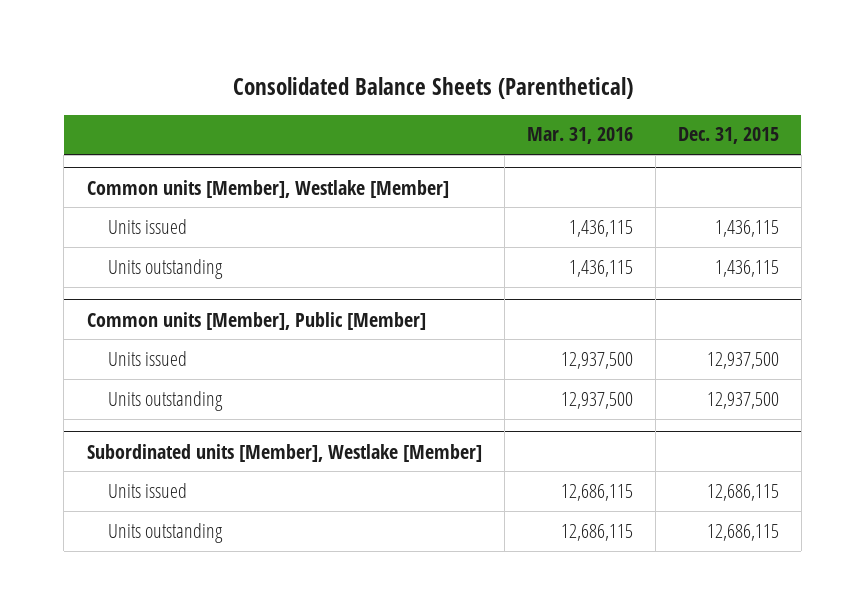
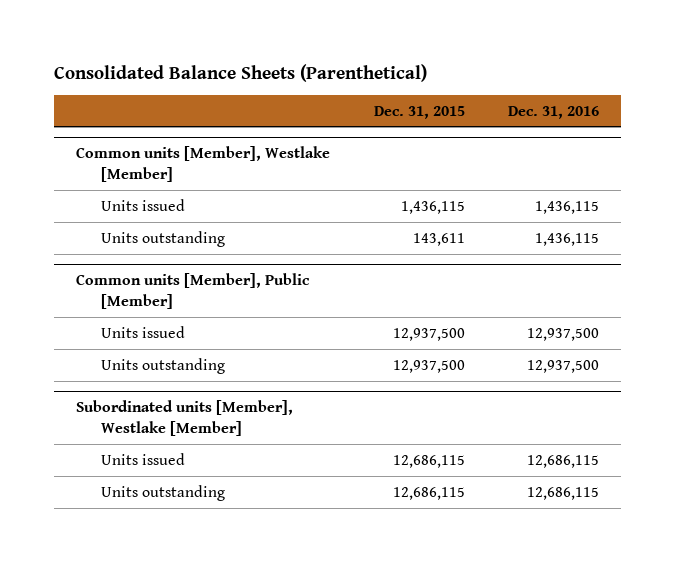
- | Mar. 31, 2016 | Dec. 31, 2015
+ | Dec. 31, 2015 | Dec. 31, 2016
@ Common units [Member], Westlake [Member]
- Units outstanding | 1,436,115 | 1,436,115
+ Units outstanding | 143,611 | 1,436,115

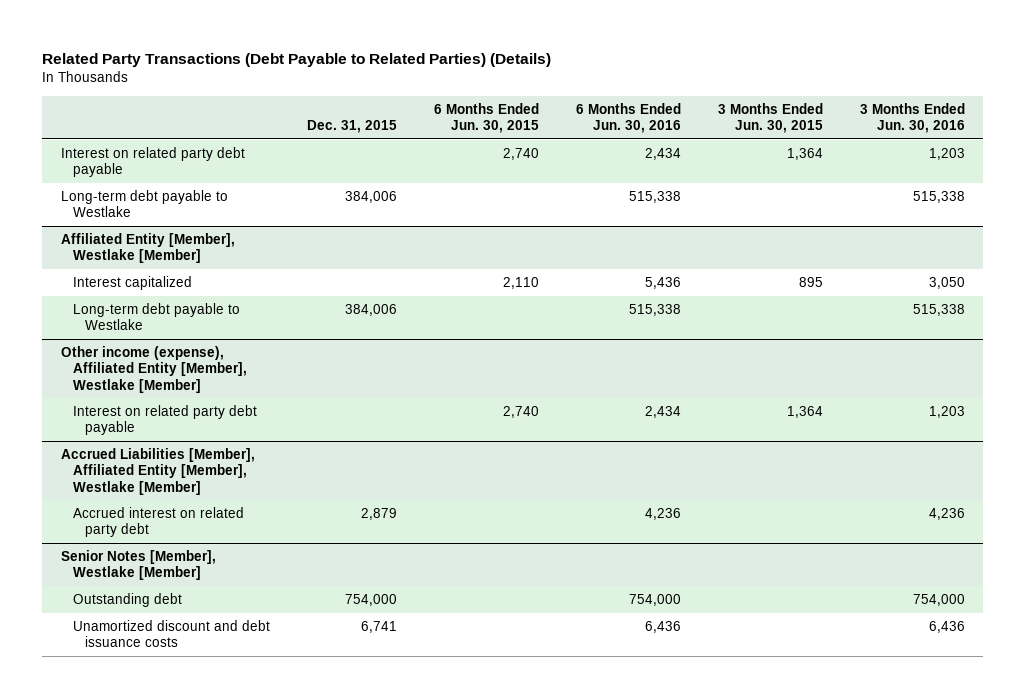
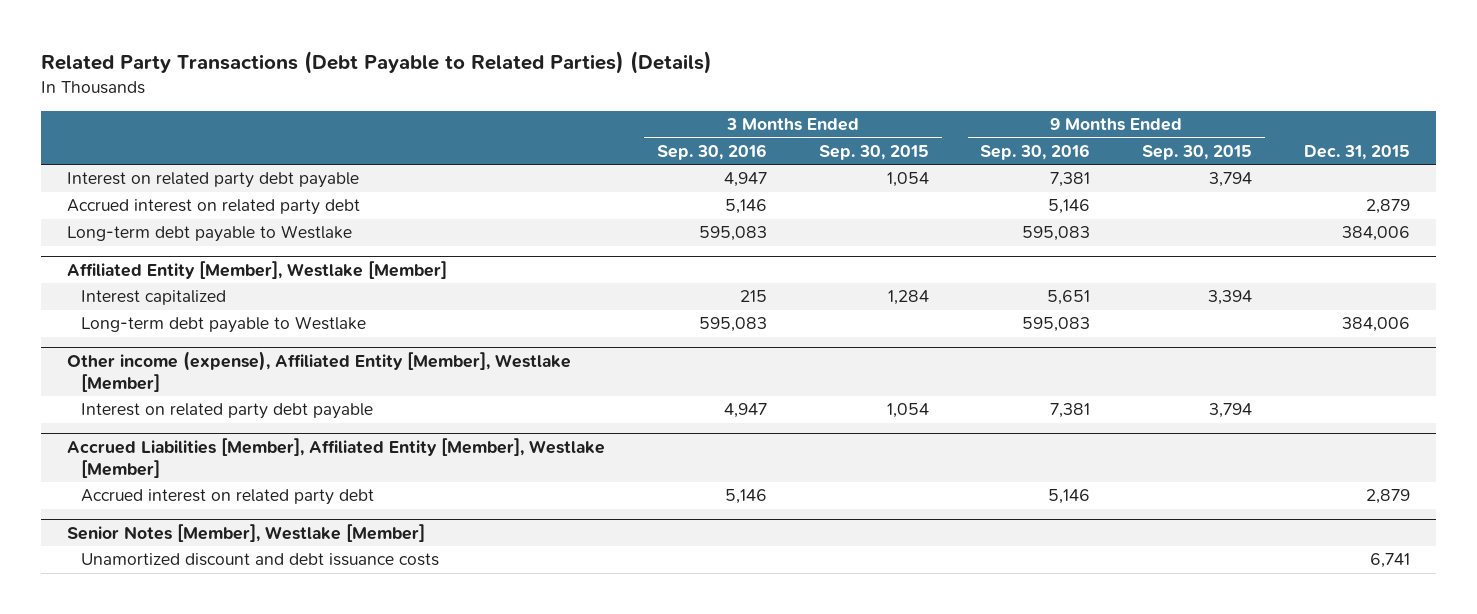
- | Dec. 31, 2015 | 6 Months Ended Jun. 30, 2015 | 6 Months Ended Jun. 30, 2016 | 3 Months Ended Jun. 30, 2015 | 3 Months Ended Jun. 30, 2016
+ | 3 Months Ended Sep. 30, 2016 | 3 Months Ended Sep. 30, 2015 | 9 Months Ended Sep. 30, 2016 | 9 Months Ended Sep. 30, 2015 | Dec. 31, 2015
+ Accrued interest on related party debt | 5,146 | | 5,146 | | 2,879
@ Senior Notes [Member], Westlake [Member]
- Outstanding debt | 754,000 | | 754,000 | | 754,000

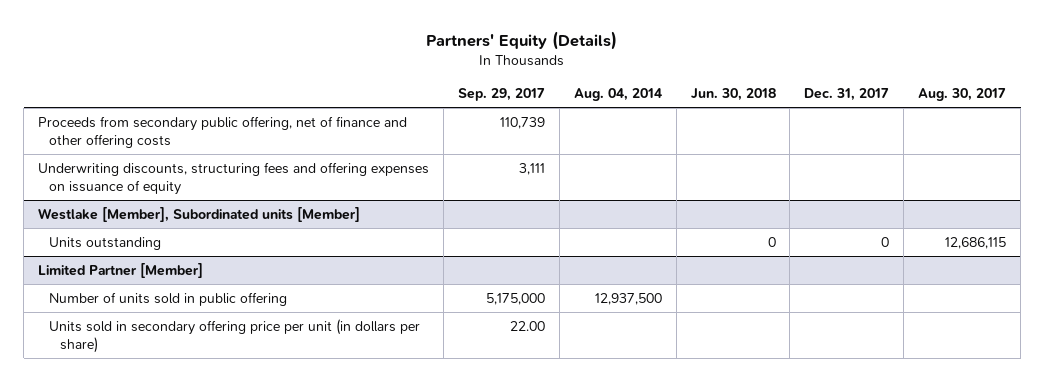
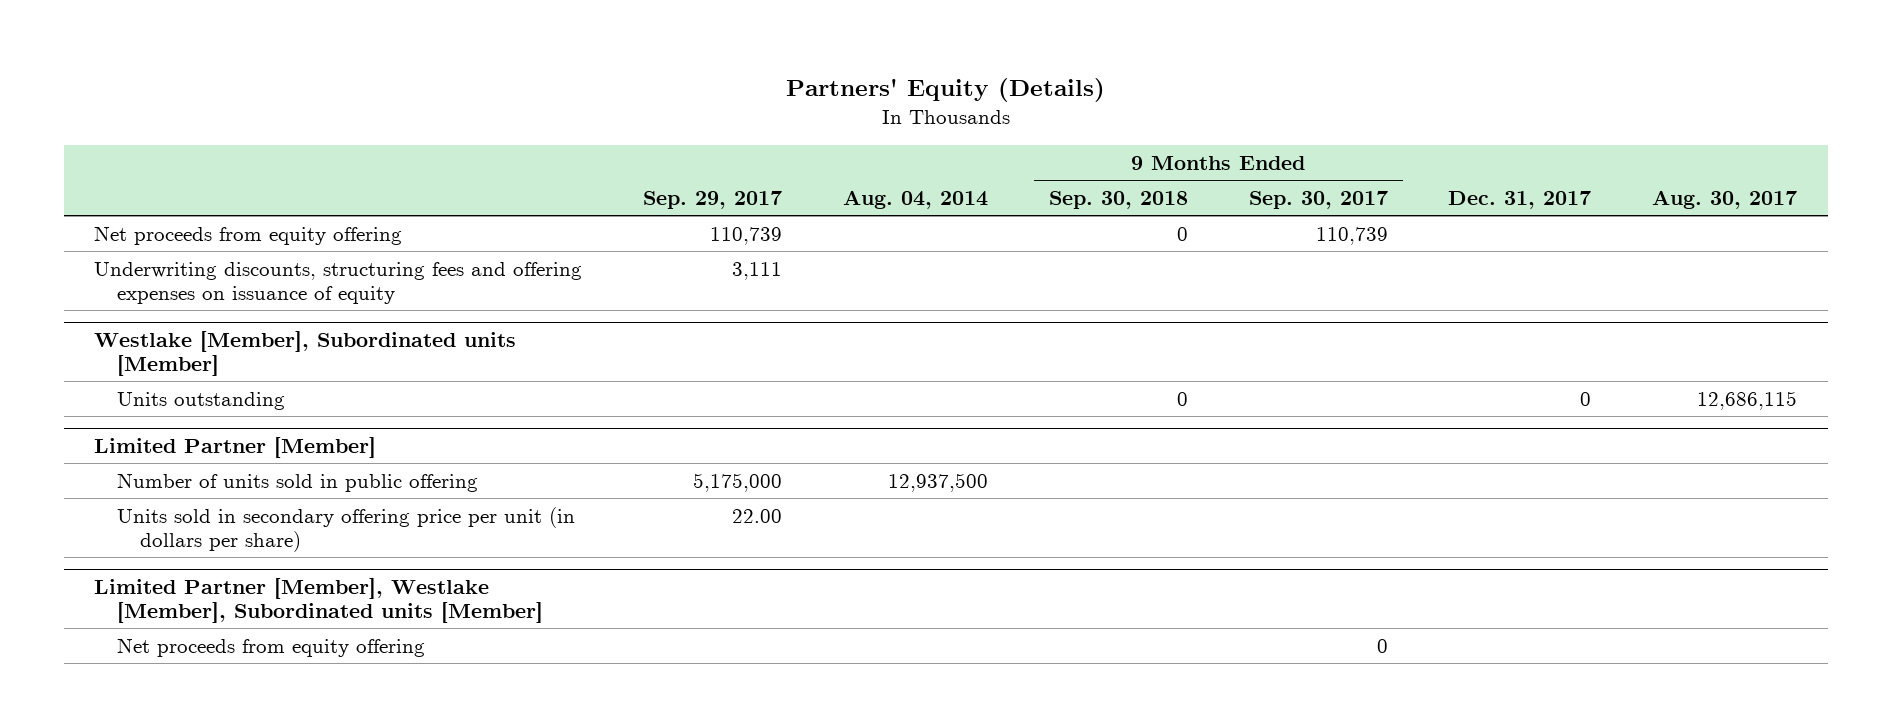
- | Sep. 29, 2017 | Aug. 04, 2014 | Jun. 30, 2018 | Dec. 31, 2017 | Aug. 30, 2017
+ | Sep. 29, 2017 | Aug. 04, 2014 | 9 Months Ended Sep. 30, 2018 | 9 Months Ended Sep. 30, 2017 | Dec. 31, 2017 | Aug. 30, 2017
- Proceeds from secondary public offering, net of finance and other offering costs | 110,739 | | | |
+ Net proceeds from equity offering | 110,739 | | 0 | 110,739 | |
+ Limited Partner [Member], Westlake [Member], Subordinated units [Member]
+ Net proceeds from equity offering | | | | 0 | |

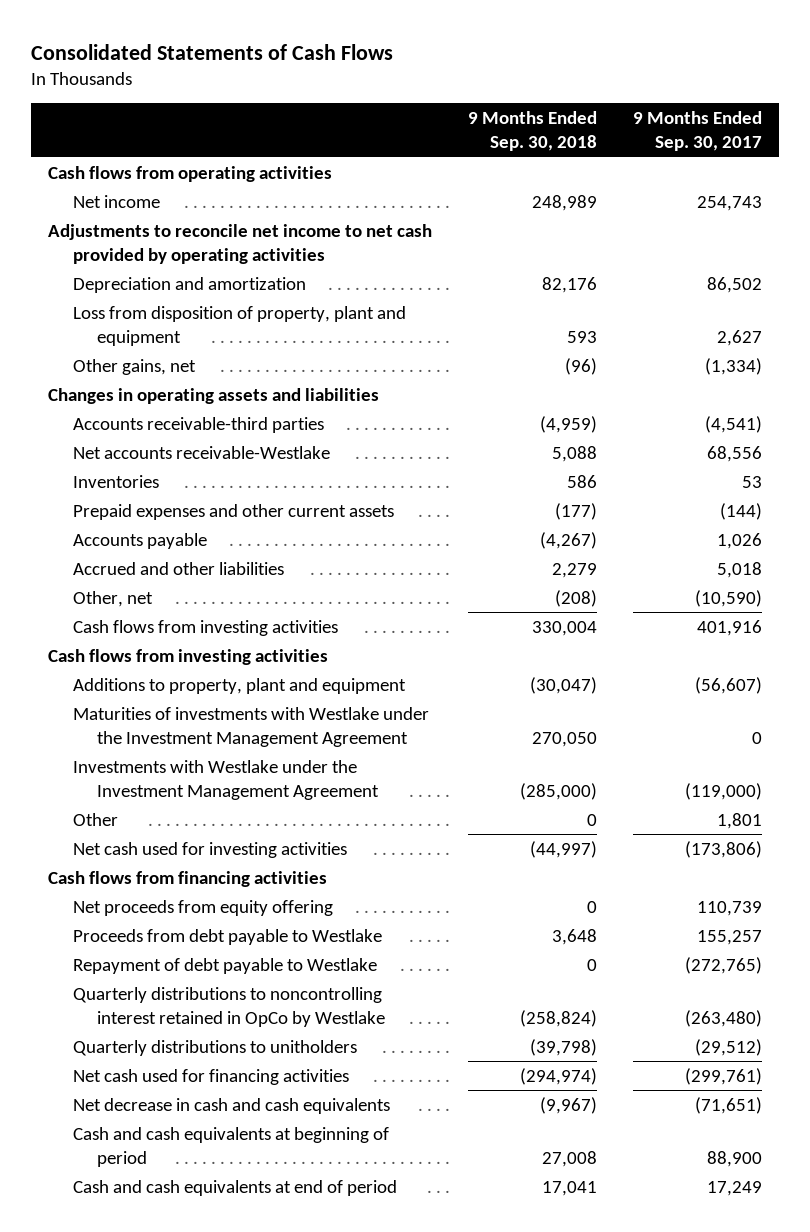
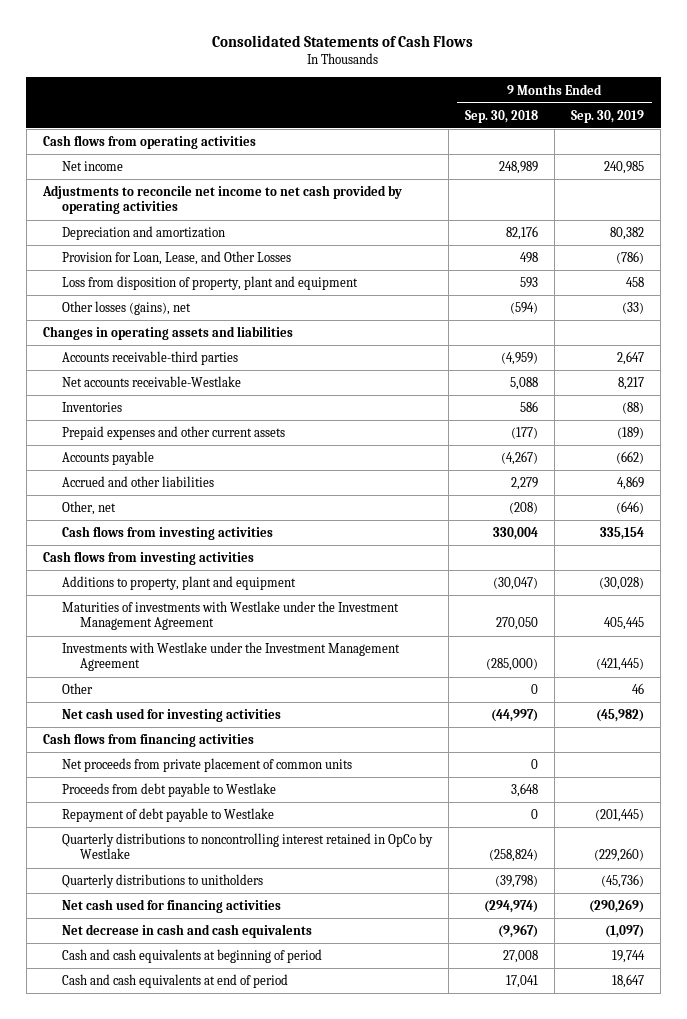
- | 9 Months Ended Sep. 30, 2018 | 9 Months Ended Sep. 30, 2017
+ | 9 Months Ended Sep. 30, 2018 | 9 Months Ended Sep. 30, 2019
+ Provision for Loan, Lease, and Other Losses | 498 | (786)
- Other gains, net | (96) | (1,334)
+ Other losses (gains), net | (594) | (33)
- Net proceeds from equity offering | 0 | 110,739
+ Net proceeds from private placement of common units | 0 |

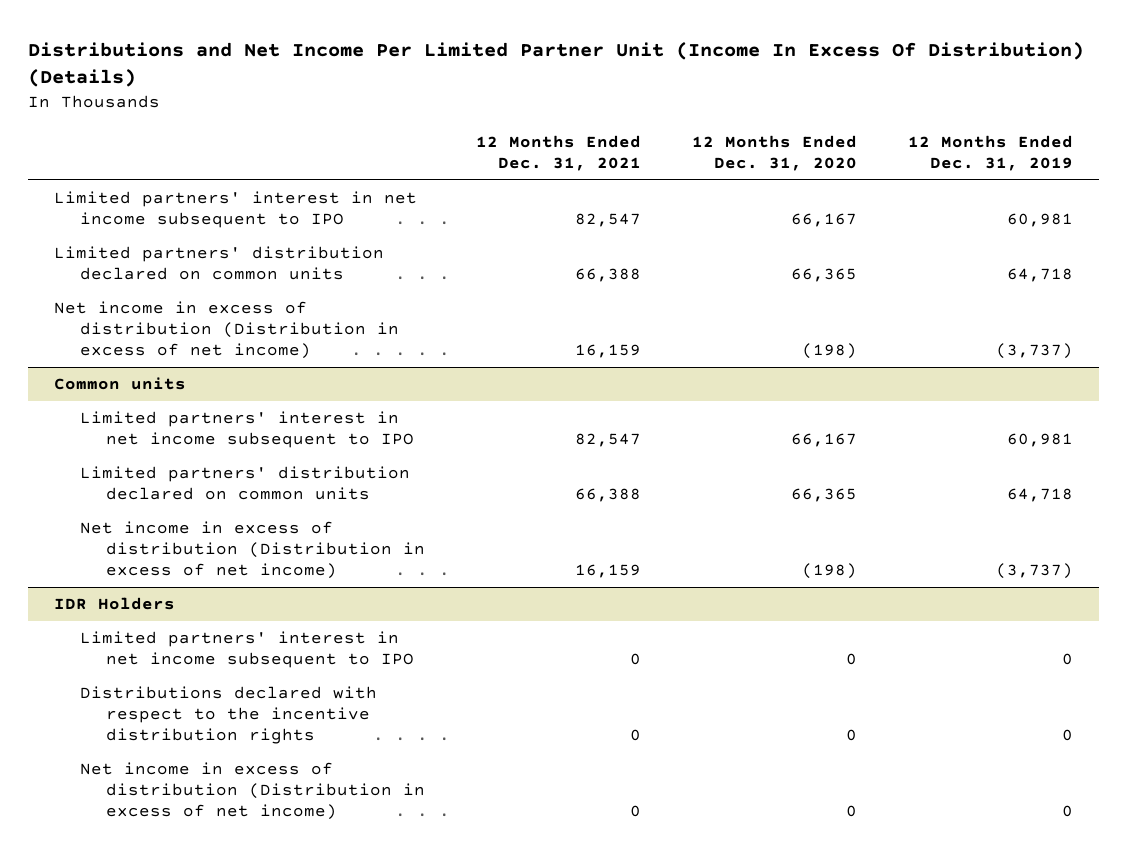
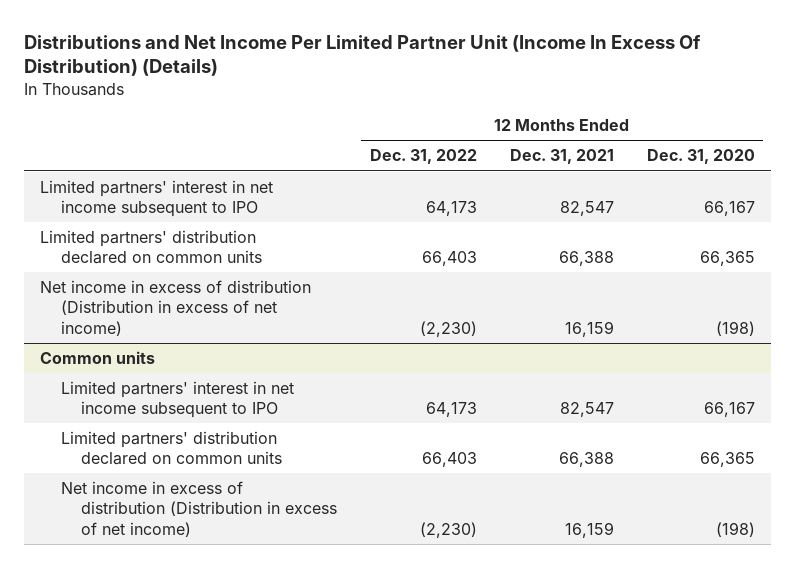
- | 12 Months Ended Dec. 31, 2021 | 12 Months Ended Dec. 31, 2020 | 12 Months Ended Dec. 31, 2019
+ | 12 Months Ended Dec. 31, 2022 | 12 Months Ended Dec. 31, 2021 | 12 Months Ended Dec. 31, 2020
- IDR Holders
- Limited partners' interest in net income subsequent to IPO | 0 | 0 | 0
- Distributions declared with respect to the incentive distribution rights | 0 | 0 | 0
- Net income in excess of distribution (Distribution in excess of net income) | 0 | 0 | 0

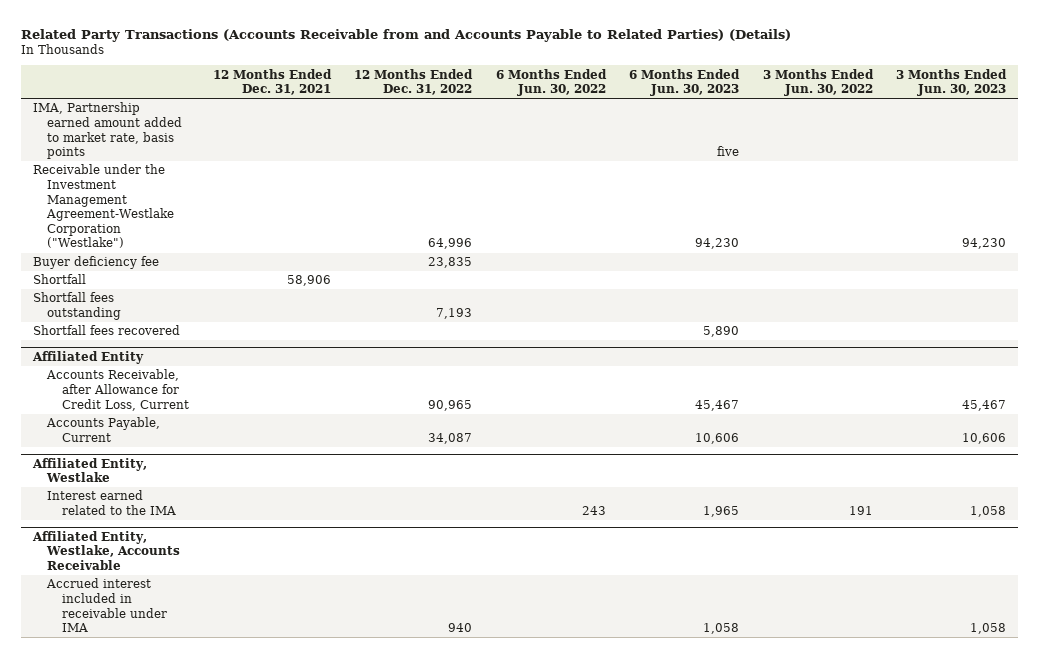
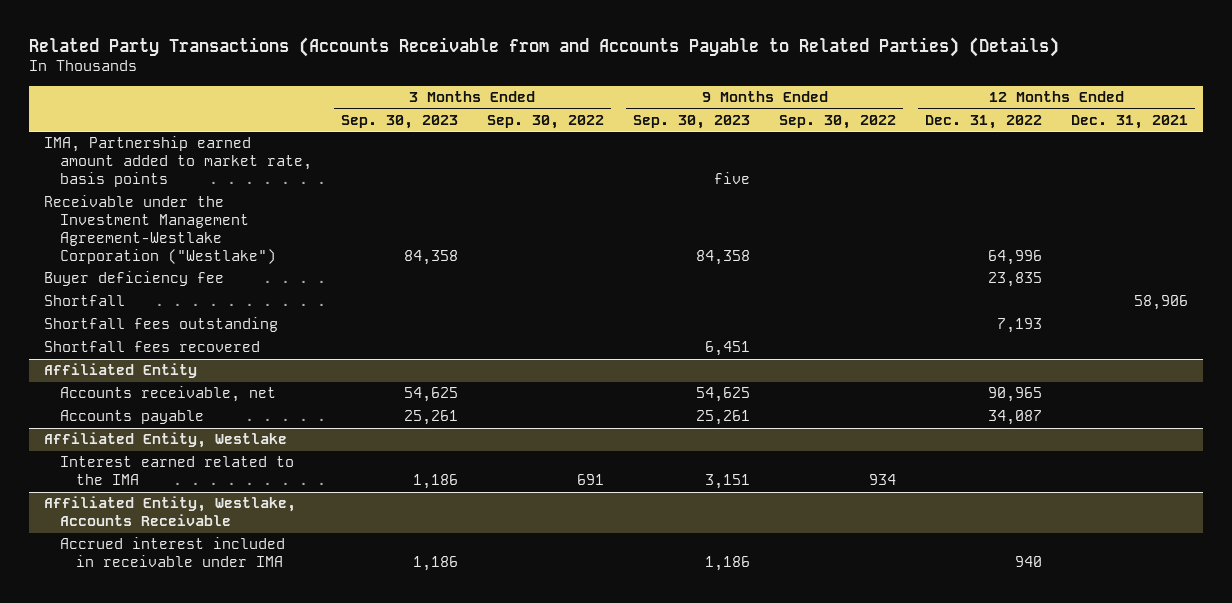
- | 12 Months Ended Dec. 31, 2021 | 12 Months Ended Dec. 31, 2022 | 6 Months Ended Jun. 30, 2022 | 6 Months Ended Jun. 30, 2023 | 3 Months Ended Jun. 30, 2022 | 3 Months Ended Jun. 30, 2023
+ | 3 Months Ended Sep. 30, 2023 | 3 Months Ended Sep. 30, 2022 | 9 Months Ended Sep. 30, 2023 | 9 Months Ended Sep. 30, 2022 | 12 Months Ended Dec. 31, 2022 | 12 Months Ended Dec. 31, 2021
@ Affiliated Entity
- Accounts Receivable, after Allowance for Credit Loss, Current | | 90,965 | | 45,467 | | 45,467
- Accounts Payable, Current | | 34,087 | | 10,606 | | 10,606
+ Accounts receivable, net | 54,625 | | 54,625 | | 90,965 |
+ Accounts payable | 25,261 | | 25,261 | | 34,087 |

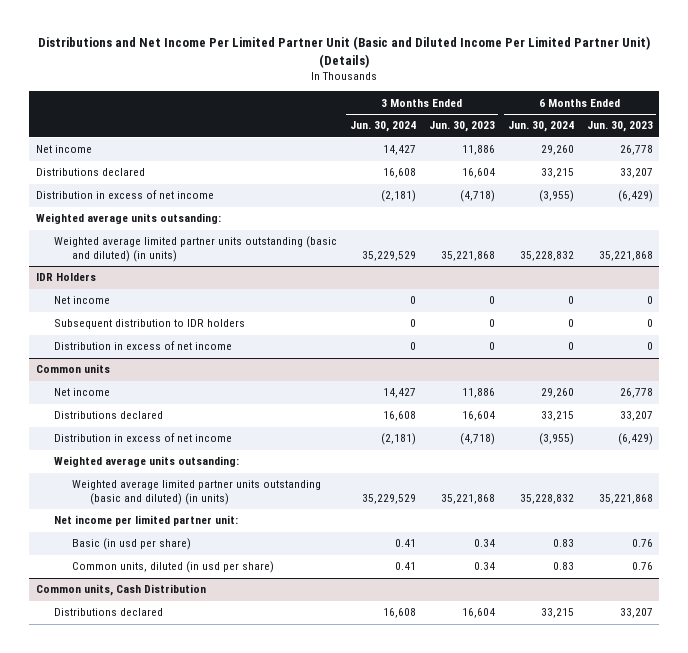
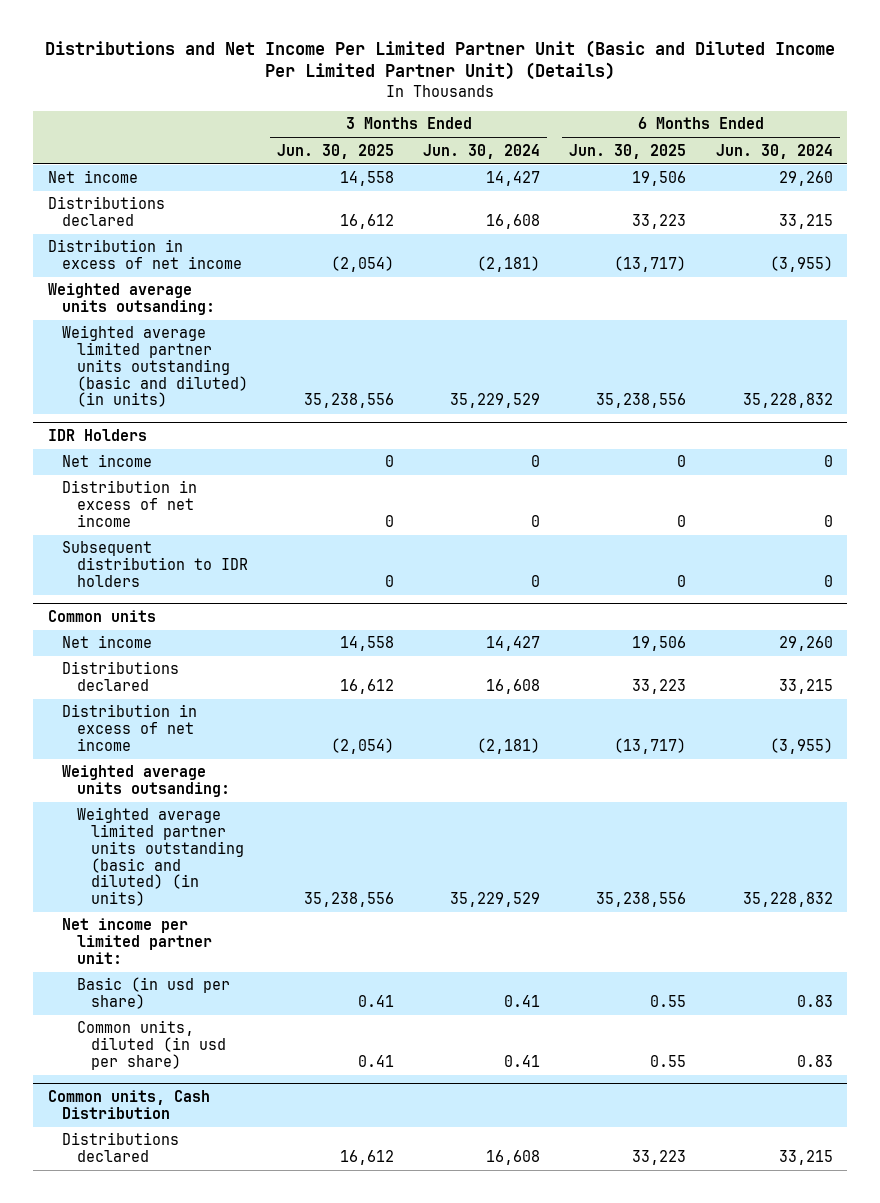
- | 3 Months Ended Jun. 30, 2024 | 3 Months Ended Jun. 30, 2023 | 6 Months Ended Jun. 30, 2024 | 6 Months Ended Jun. 30, 2023
+ | 3 Months Ended Jun. 30, 2025 | 3 Months Ended Jun. 30, 2024 | 6 Months Ended Jun. 30, 2025 | 6 Months Ended Jun. 30, 2024
@ IDR Holders
moved down: Subsequent distribution to IDR holders | 0 | 0 | 0 | 0

